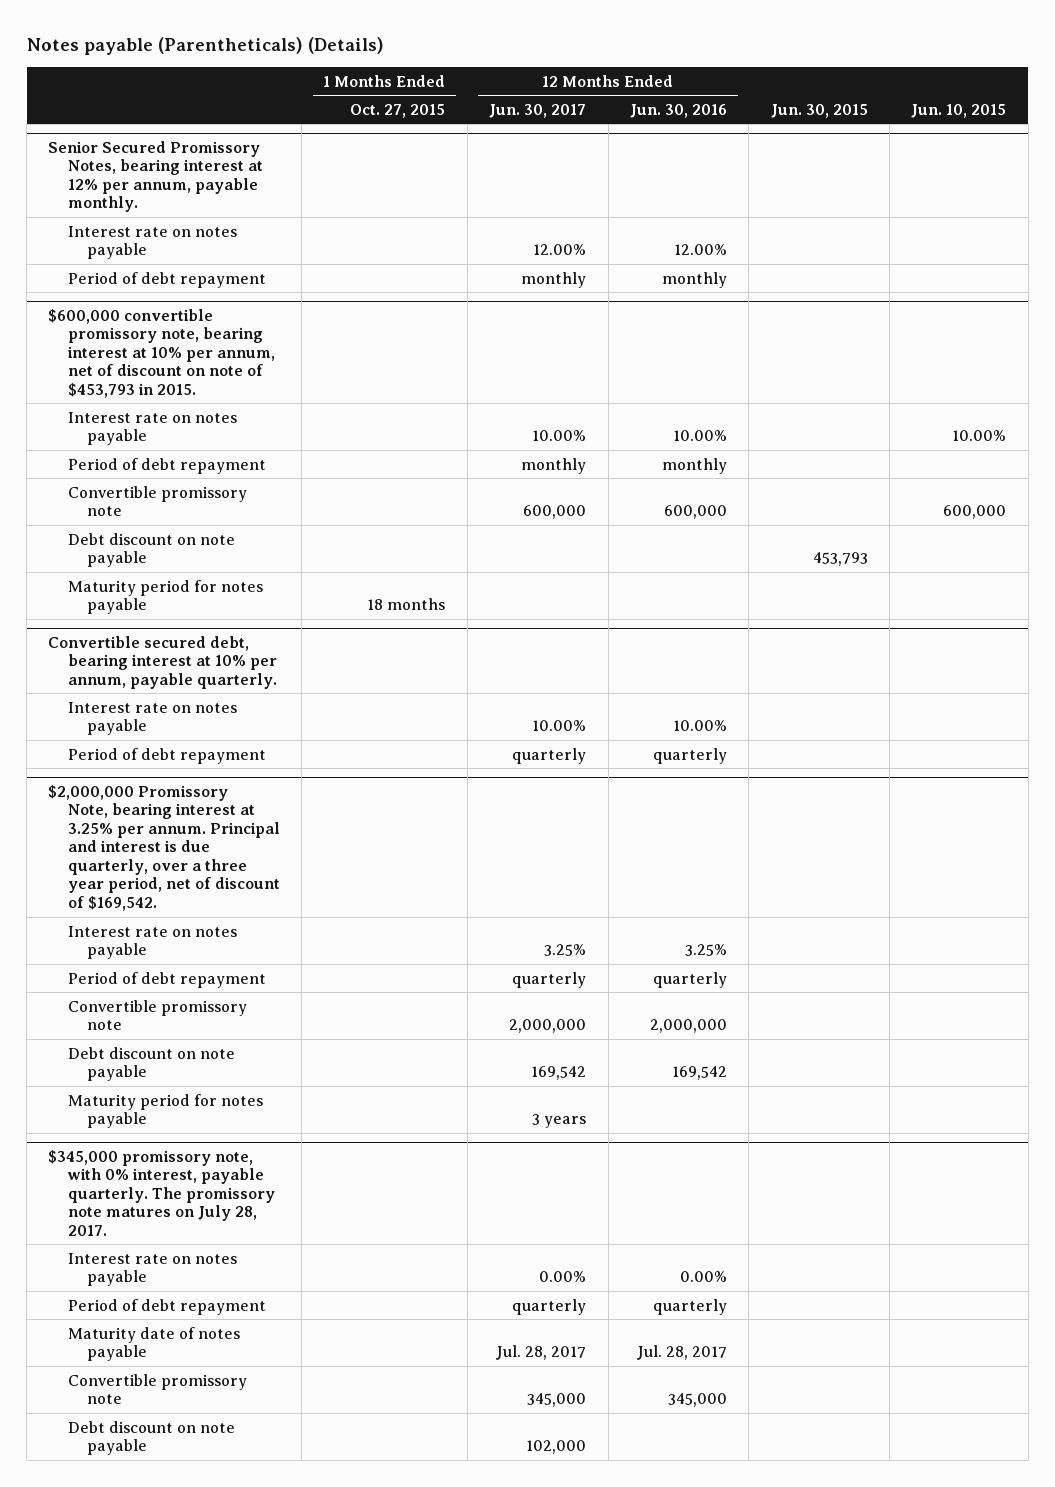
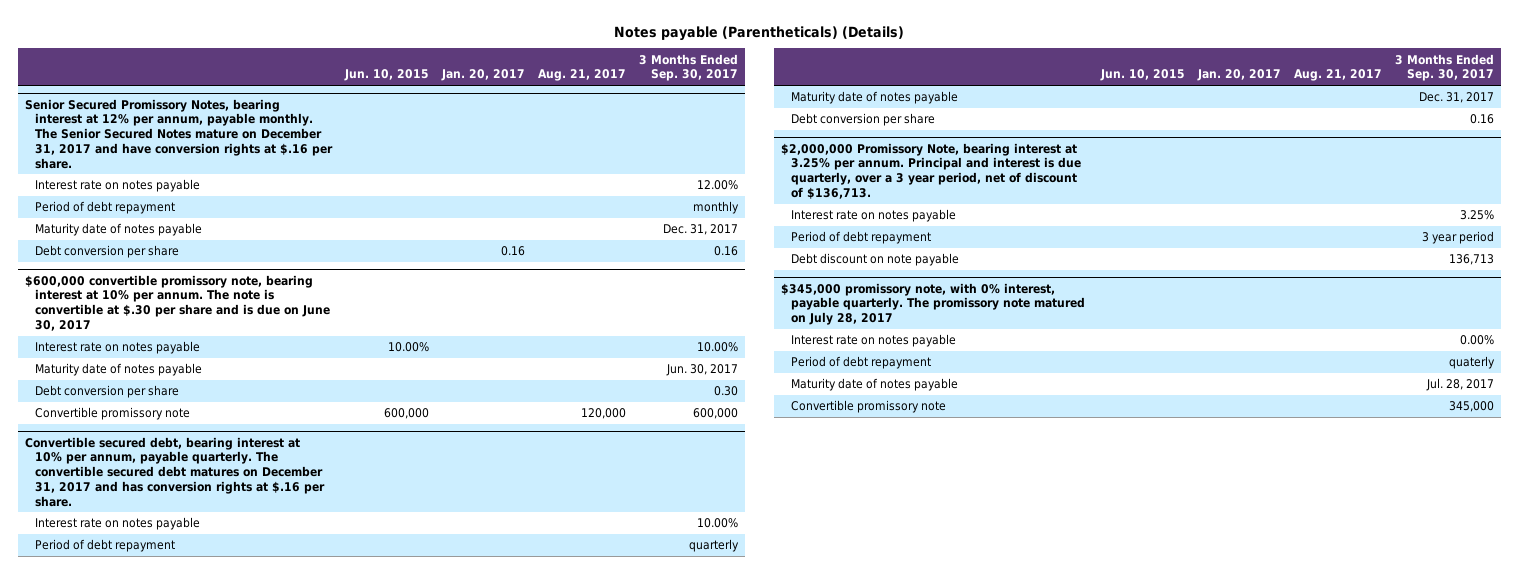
- | 1 Months Ended Oct. 27, 2015 | 12 Months Ended Jun. 30, 2017 | 12 Months Ended Jun. 30, 2016 | Jun. 30, 2015 | Jun. 10, 2015
+ | Jun. 10, 2015 | Jan. 20, 2017 | Aug. 21, 2017 | 3 Months Ended Sep. 30, 2017
- Senior Secured Promissory Notes, bearing interest at 12% per annum, payable monthly.
+ Senior Secured Promissory Notes, bearing interest at 12% per annum, payable monthly. The Senior Secured Notes mature on December 31, 2017 and have conversion rights at $.16 per share.
- $600,000 convertible promissory note, bearing interest at 10% per annum, net of discount on note of $453,793 in 2015.
+ Maturity date of notes payable | | | | Dec. 31, 2017
+ Debt conversion per share | | 0.16 | | 0.16
+ $600,000 convertible promissory note, bearing interest at 10% per annum. The note is convertible at $.30 per share and is due on June 30, 2017
- Period of debt repayment | | monthly | monthly | |
+ Maturity date of notes payable | | | | Jun. 30, 2017
+ Debt conversion per share | | | | 0.30
- Debt discount on note payable | | | | 453,793 |
- Maturity period for notes payable | 18 months | | | |
- Convertible secured debt, bearing interest at 10% per annum, payable quarterly.
+ Convertible secured debt, bearing interest at 10% per annum, payable quarterly. The convertible secured debt matures on December 31, 2017 and has conversion rights at $.16 per share.
- $2,000,000 Promissory Note, bearing interest at 3.25% per annum. Principal and interest is due quarterly, over a three year period, net of discount of $169,542.
+ Maturity date of notes payable | | | | Dec. 31, 2017
+ Debt conversion per share | | | | 0.16
+ $2,000,000 Promissory Note, bearing interest at 3.25% per annum. Principal and interest is due quarterly, over a 3 year period, net of discount of $136,713.
+ Interest rate on notes payable | | | | 3.25%
+ Period of debt repayment | | | | 3 year period
+ Debt discount on note payable | | | | 136,713
+ $345,000 promissory note, with 0% interest, payable quarterly. The promissory note matured on July 28, 2017
+ Maturity date of notes payable | | | | Jul. 28, 2017
- Debt discount on note payable | | 169,542 | 169,542 | |
- Maturity period for notes payable | | 3 years | | |
- $345,000 promissory note, with 0% interest, payable quarterly. The promissory note matures on July 28, 2017.
- Interest rate on notes payable | | 0.00% | 0.00% | |
- Period of debt repayment | | quarterly | quarterly | |
- Maturity date of notes payable | | Jul. 28, 2017 | Jul. 28, 2017 | |
- Convertible promissory note | | 345,000 | 345,000 | |
- Debt discount on note payable | | 102,000 | | |

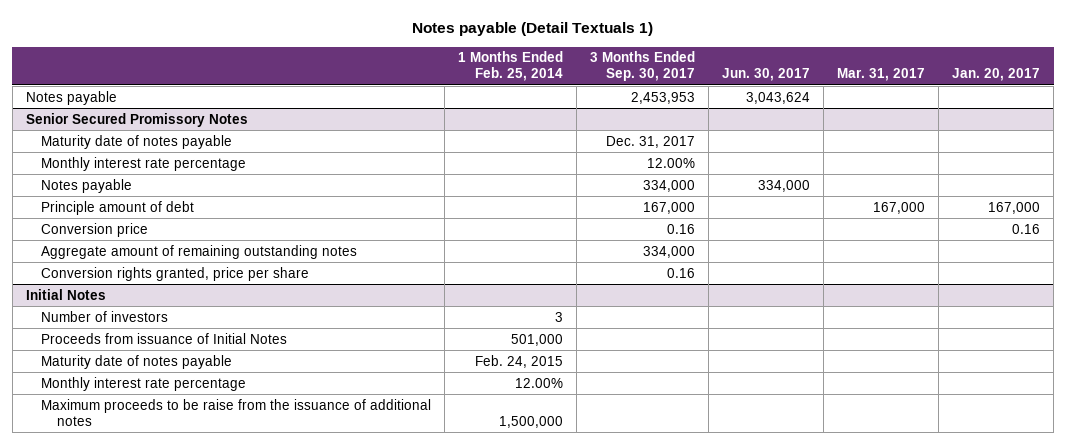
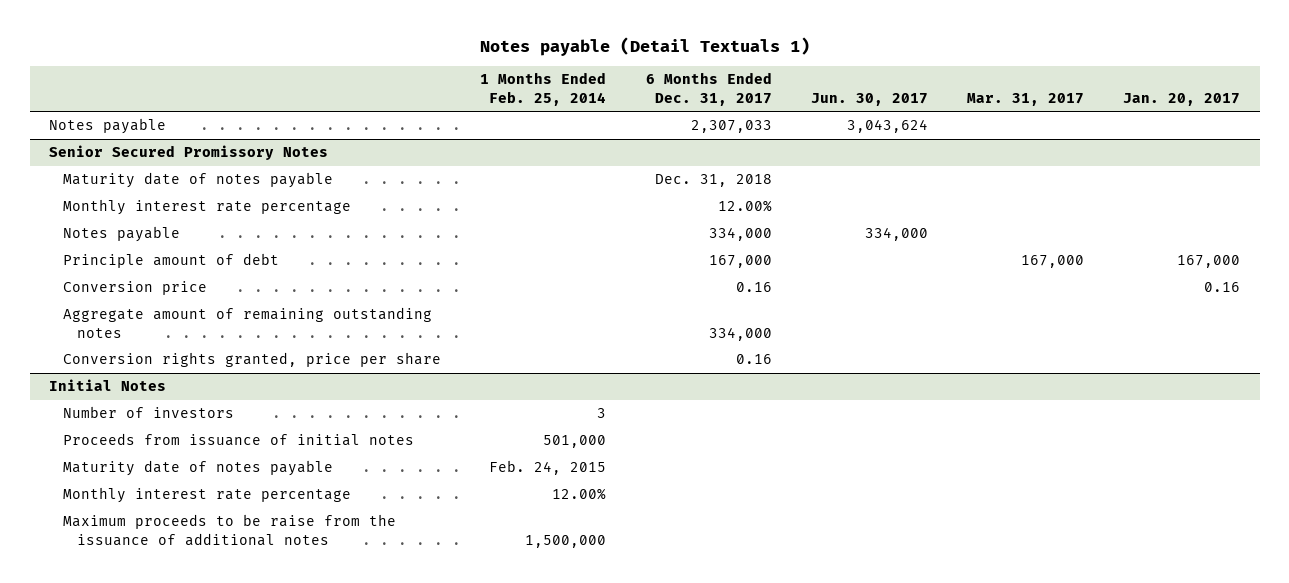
- | 1 Months Ended Feb. 25, 2014 | 3 Months Ended Sep. 30, 2017 | Jun. 30, 2017 | Mar. 31, 2017 | Jan. 20, 2017
+ | 1 Months Ended Feb. 25, 2014 | 6 Months Ended Dec. 31, 2017 | Jun. 30, 2017 | Mar. 31, 2017 | Jan. 20, 2017
@ Initial Notes
- Proceeds from issuance of Initial Notes | 501,000 | | | |
+ Proceeds from issuance of initial notes | 501,000 | | | |

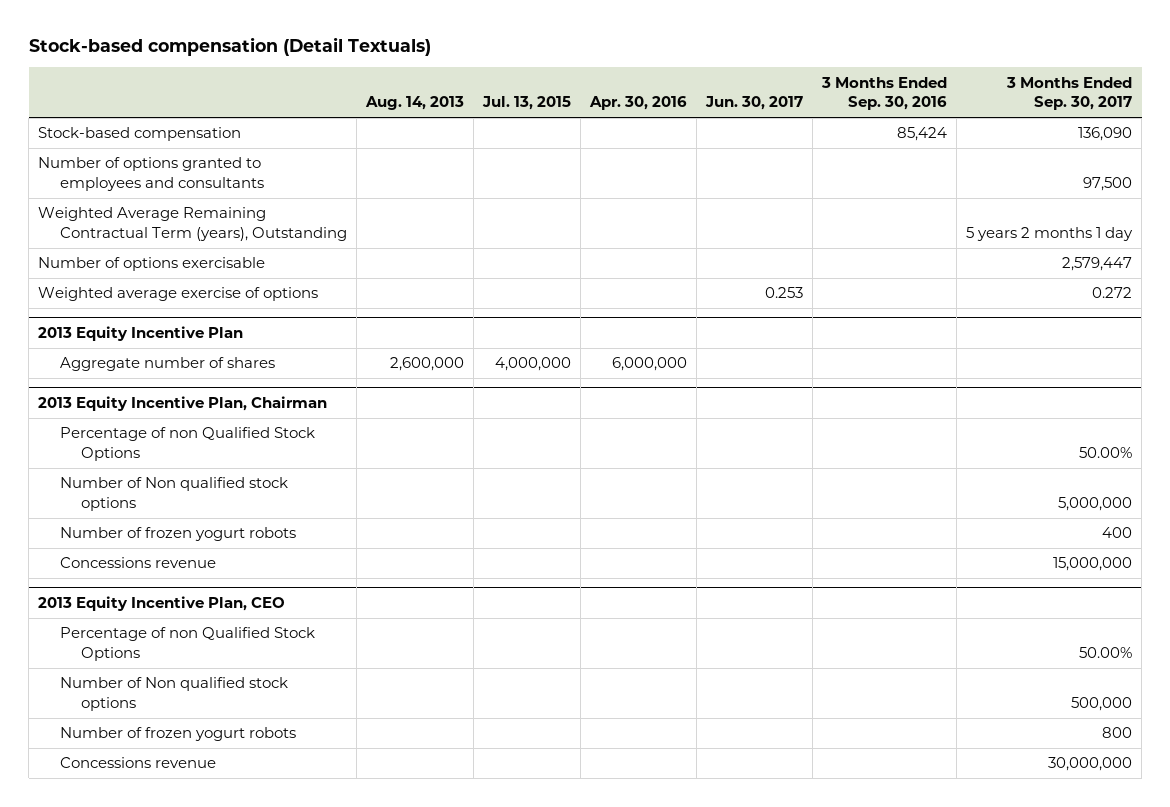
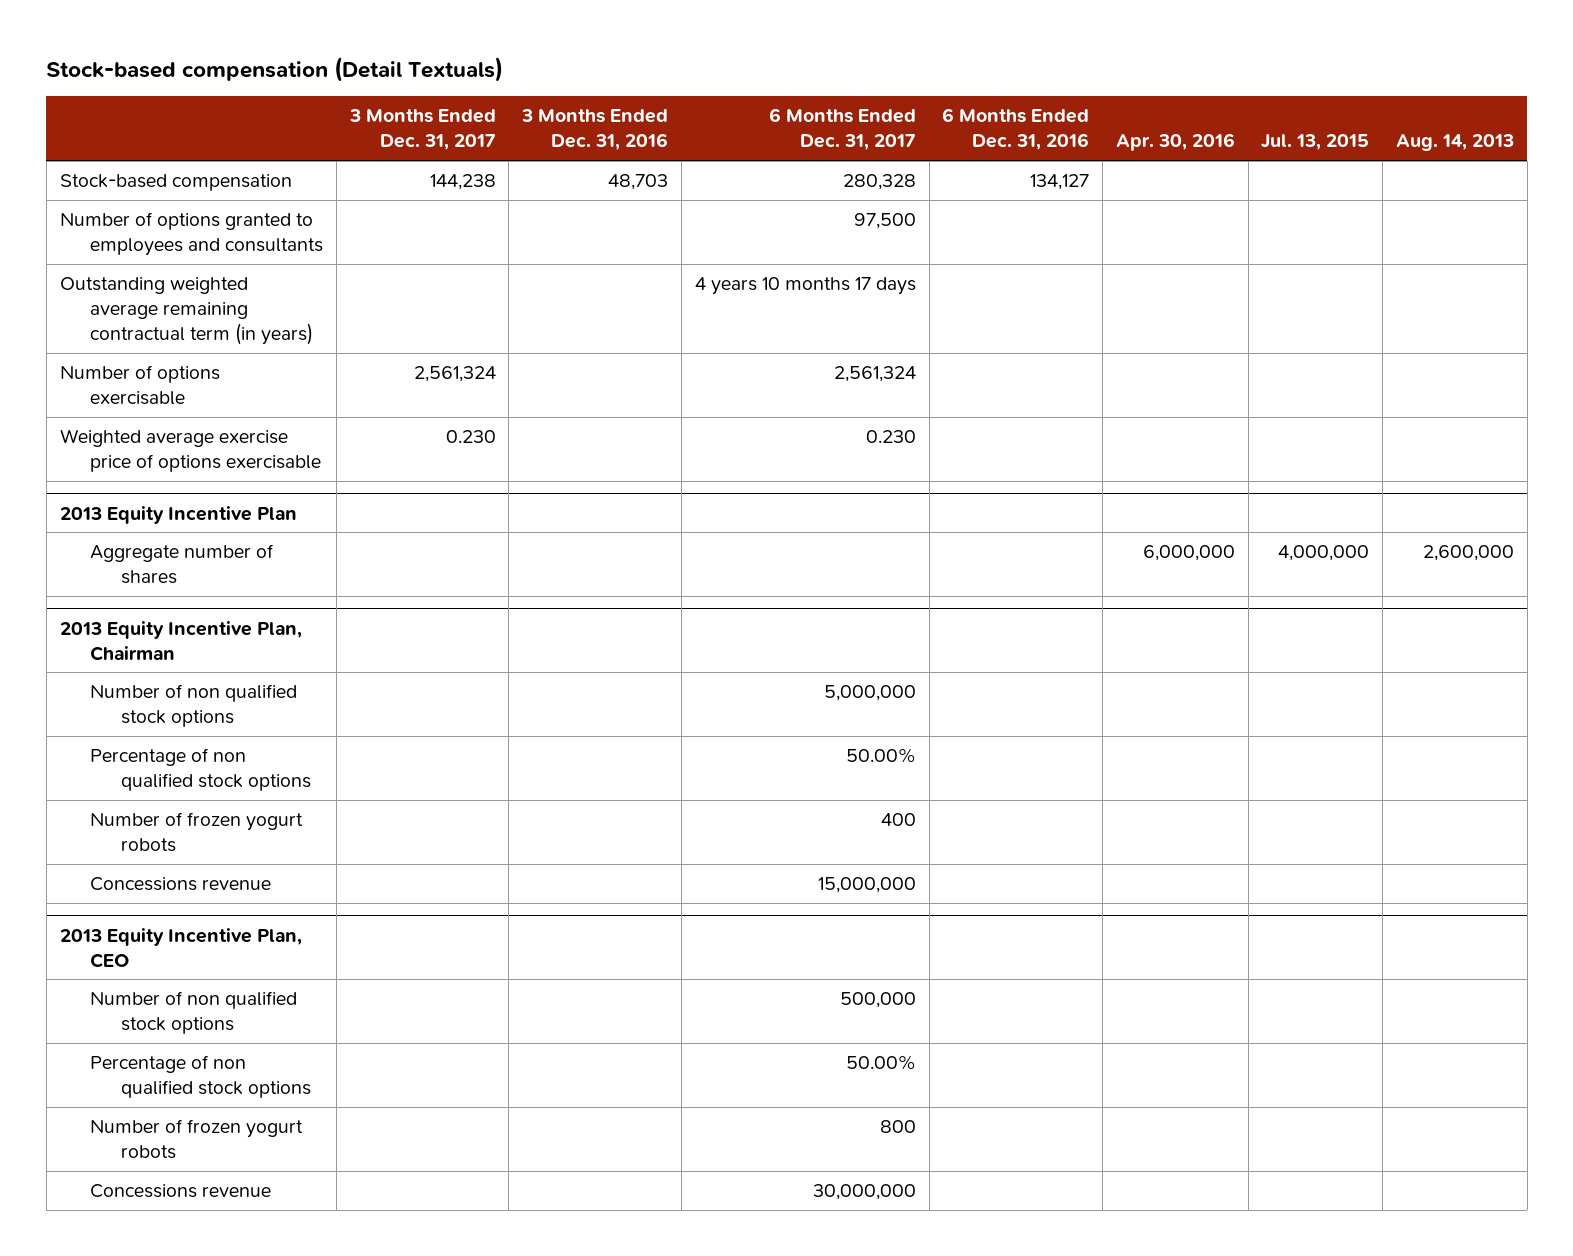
- | Aug. 14, 2013 | Jul. 13, 2015 | Apr. 30, 2016 | Jun. 30, 2017 | 3 Months Ended Sep. 30, 2016 | 3 Months Ended Sep. 30, 2017
+ | 3 Months Ended Dec. 31, 2017 | 3 Months Ended Dec. 31, 2016 | 6 Months Ended Dec. 31, 2017 | 6 Months Ended Dec. 31, 2016 | Apr. 30, 2016 | Jul. 13, 2015 | Aug. 14, 2013
- Weighted Average Remaining Contractual Term (years), Outstanding | | | | | | 5 years 2 months 1 day
+ Outstanding weighted average remaining contractual term (in years) | | | 4 years 10 months 17 days | | | |
- Weighted average exercise of options | | | | 0.253 | | 0.272
+ Weighted average exercise price of options exercisable | 0.230 | | 0.230 | | | |
@ 2013 Equity Incentive Plan, Chairman
- Percentage of non Qualified Stock Options | | | | | | 50.00%
- Number of Non qualified stock options | | | | | | 5,000,000
+ Number of non qualified stock options | | | 5,000,000 | | | |
+ Percentage of non qualified stock options | | | 50.00% | | | |
@ 2013 Equity Incentive Plan, CEO
- Percentage of non Qualified Stock Options | | | | | | 50.00%
- Number of Non qualified stock options | | | | | | 500,000
+ Number of non qualified stock options | | | 500,000 | | | |
+ Percentage of non qualified stock options | | | 50.00% | | | |

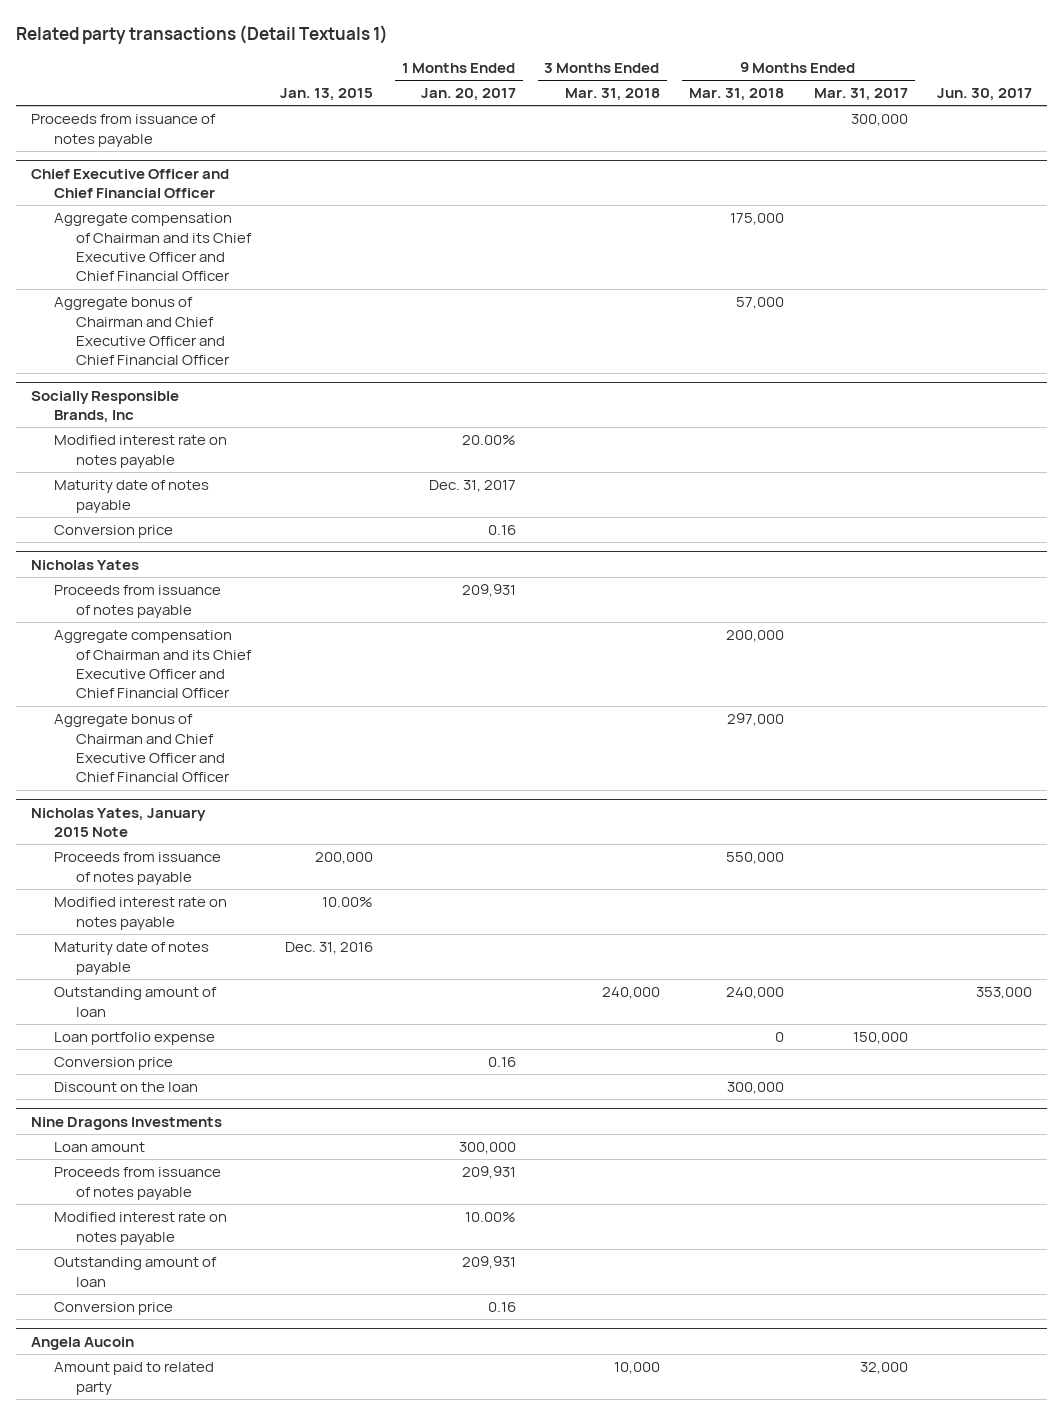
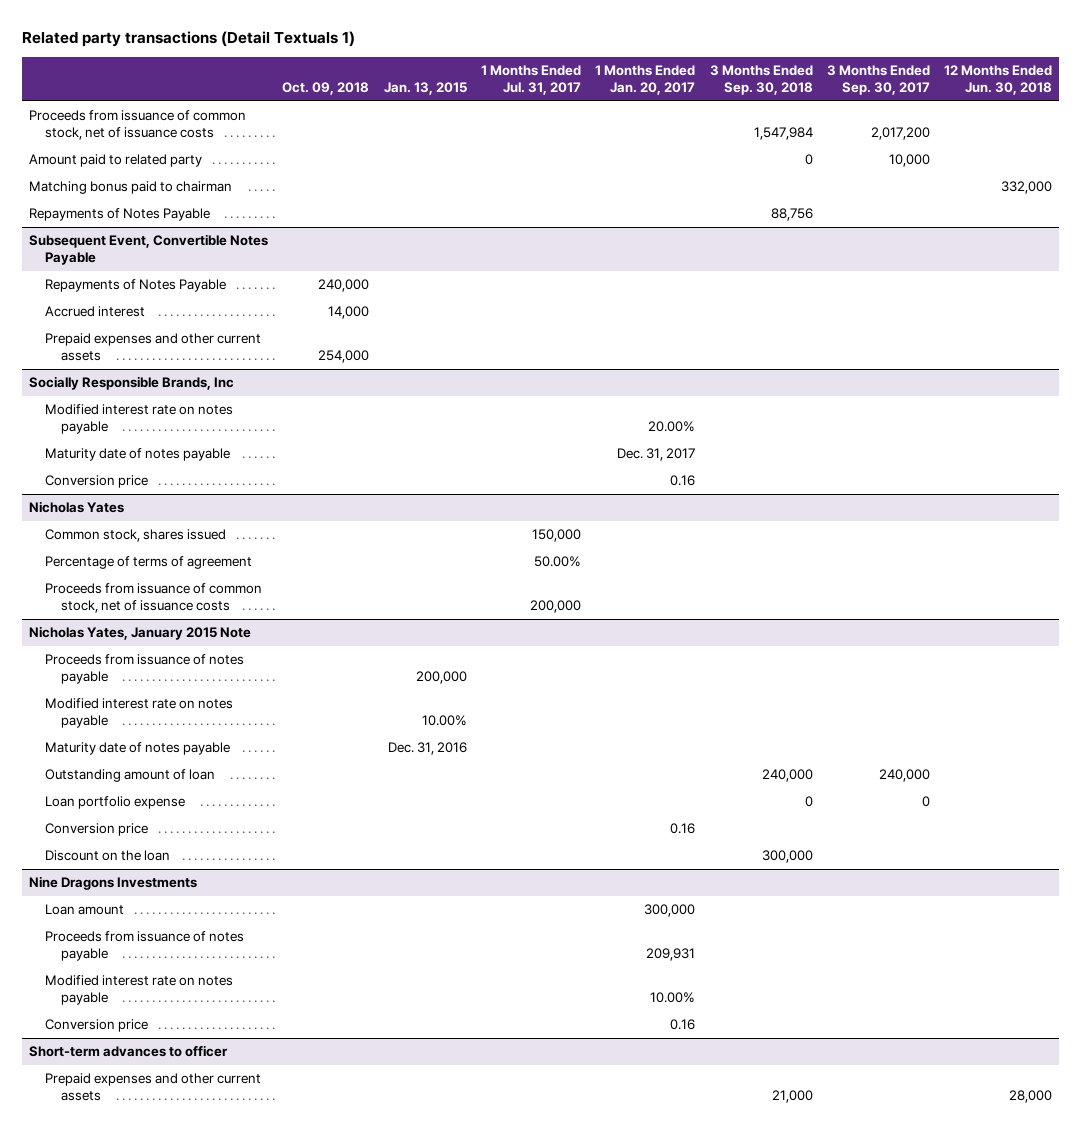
- | Jan. 13, 2015 | 1 Months Ended Jan. 20, 2017 | 3 Months Ended Mar. 31, 2018 | 9 Months Ended Mar. 31, 2018 | 9 Months Ended Mar. 31, 2017 | Jun. 30, 2017
+ | Oct. 09, 2018 | Jan. 13, 2015 | 1 Months Ended Jul. 31, 2017 | 1 Months Ended Jan. 20, 2017 | 3 Months Ended Sep. 30, 2018 | 3 Months Ended Sep. 30, 2017 | 12 Months Ended Jun. 30, 2018
- Proceeds from issuance of notes payable | | | | | 300,000 |
- Chief Executive Officer and Chief Financial Officer
- Aggregate compensation of Chairman and its Chief Executive Officer and Chief Financial Officer | | | | 175,000 | |
- Aggregate bonus of Chairman and Chief Executive Officer and Chief Financial Officer | | | | 57,000 | |
+ Proceeds from issuance of common stock, net of issuance costs | | | | | 1,547,984 | 2,017,200 |
+ Amount paid to related party | | | | | 0 | 10,000 |
+ Matching bonus paid to chairman | | | | | | | 332,000
+ Repayments of Notes Payable | | | | | 88,756 | |
+ Subsequent Event, Convertible Notes Payable
+ Repayments of Notes Payable | 240,000 | | | | | |
+ Accrued interest | 14,000 | | | | | |
+ Prepaid expenses and other current assets | 254,000 | | | | | |
@ Nicholas Yates
- Proceeds from issuance of notes payable | | 209,931 | | | |
- Aggregate compensation of Chairman and its Chief Executive Officer and Chief Financial Officer | | | | 200,000 | |
- Aggregate bonus of Chairman and Chief Executive Officer and Chief Financial Officer | | | | 297,000 | |
+ Common stock, shares issued | | | 150,000 | | | |
+ Percentage of terms of agreement | | | 50.00% | | | |
+ Proceeds from issuance of common stock, net of issuance costs | | | 200,000 | | | |
@ Nine Dragons Investments
- Outstanding amount of loan | | 209,931 | | | |
- Angela Aucoin
- Amount paid to related party | | | 10,000 | | 32,000 |
+ Short-term advances to officer
+ Prepaid expenses and other current assets | | | | | 21,000 | | 28,000

